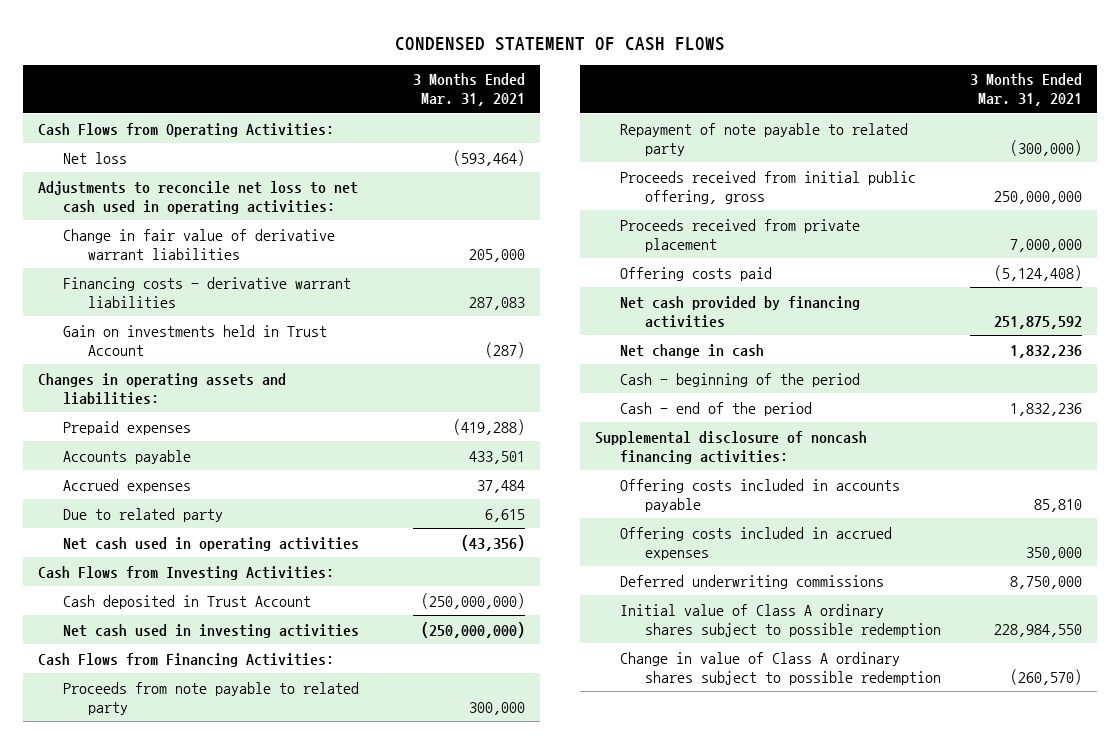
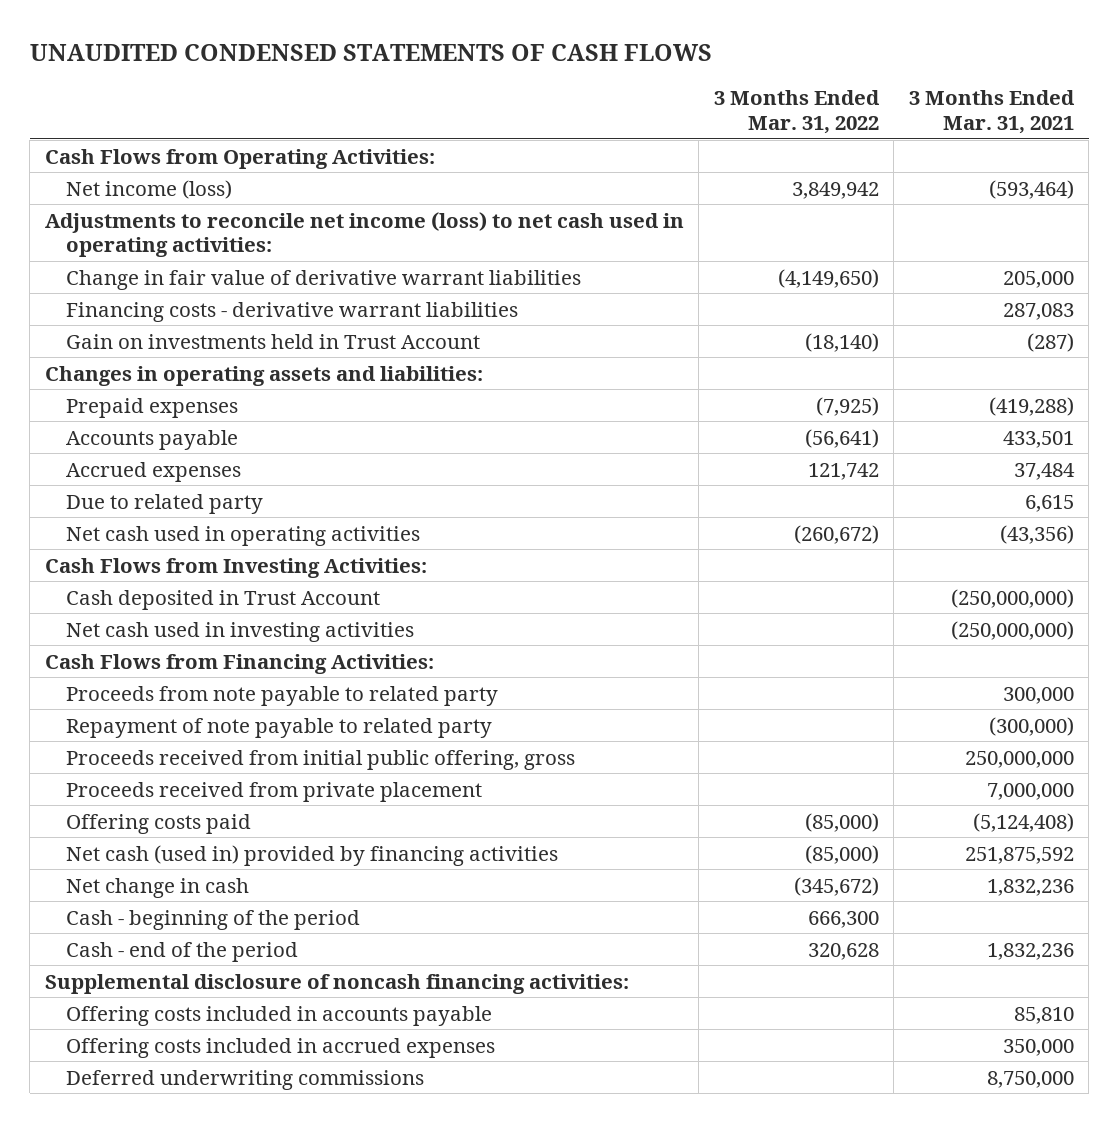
- CONDENSED STATEMENT OF CASH FLOWS
+ UNAUDITED CONDENSED STATEMENTS OF CASH FLOWS
- | 3 Months Ended Mar. 31, 2021
+ | 3 Months Ended Mar. 31, 2022 | 3 Months Ended Mar. 31, 2021
- Net loss | (593,464)
- Adjustments to reconcile net loss to net cash used in operating activities:
+ Net income (loss) | 3,849,942 | (593,464)
+ Adjustments to reconcile net income (loss) to net cash used in operating activities:
- Net cash provided by financing activities | 251,875,592
+ Net cash (used in) provided by financing activities | (85,000) | 251,875,592
- Initial value of Class A ordinary shares subject to possible redemption | 228,984,550
- Change in value of Class A ordinary shares subject to possible redemption | (260,570)

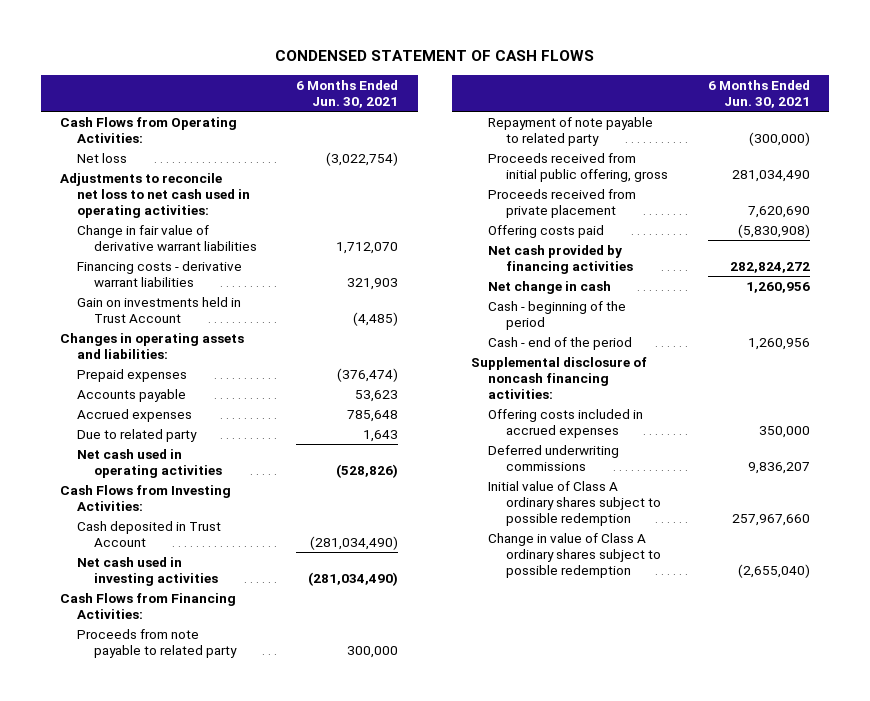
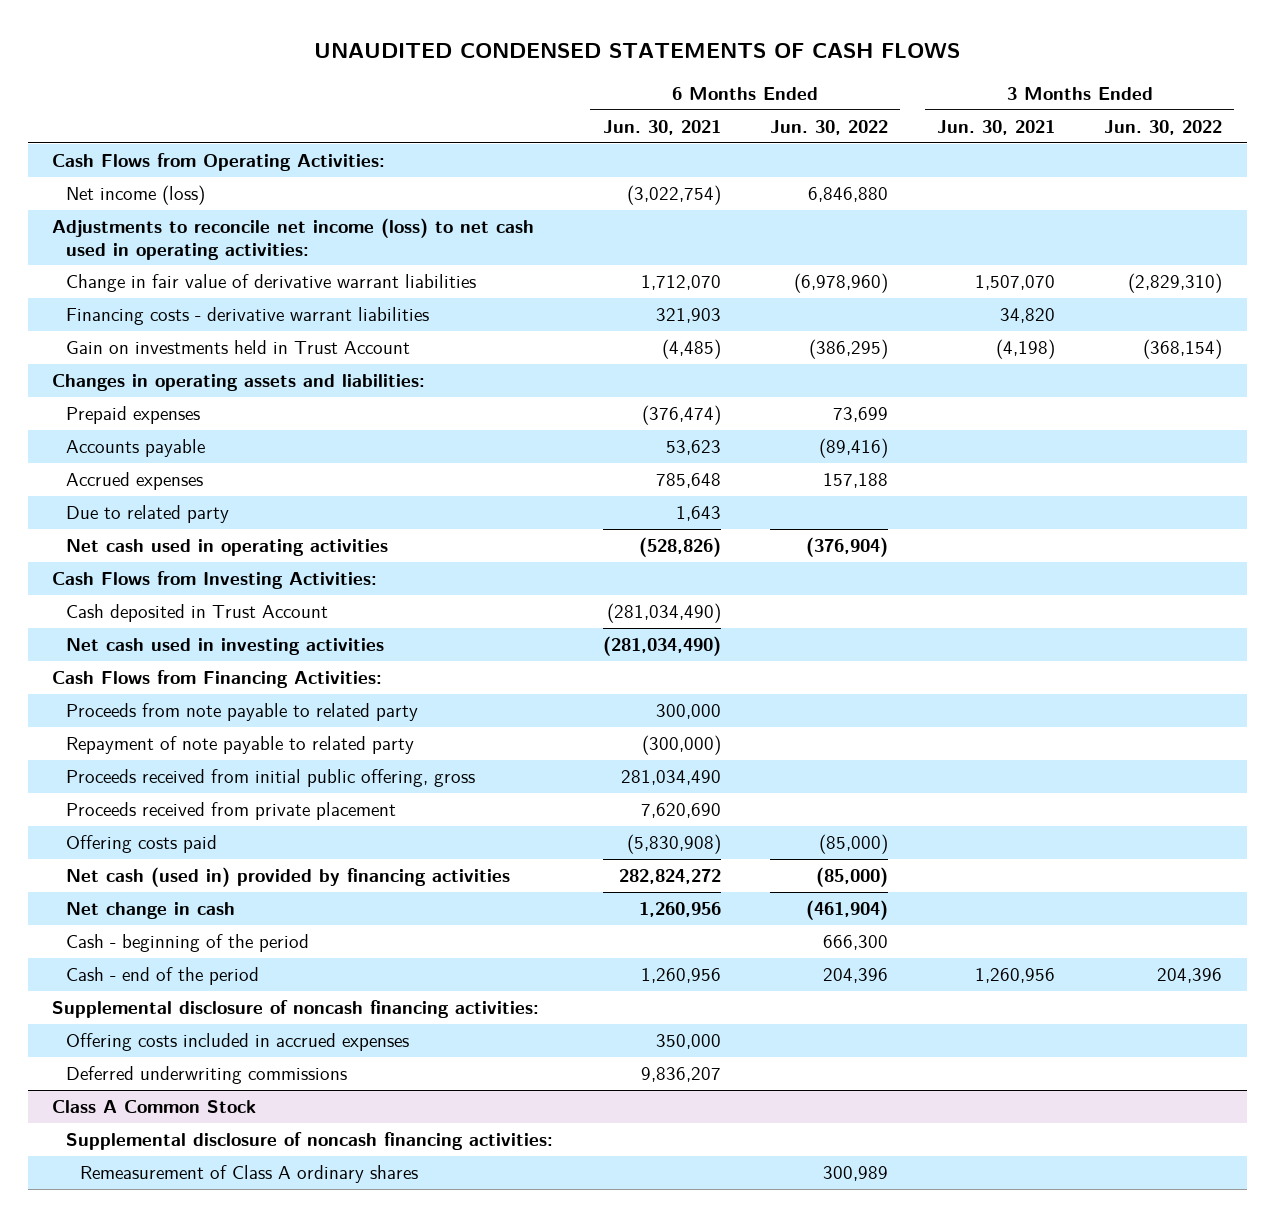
- CONDENSED STATEMENT OF CASH FLOWS
+ UNAUDITED CONDENSED STATEMENTS OF CASH FLOWS
- | 6 Months Ended Jun. 30, 2021
+ | 6 Months Ended Jun. 30, 2021 | 6 Months Ended Jun. 30, 2022 | 3 Months Ended Jun. 30, 2021 | 3 Months Ended Jun. 30, 2022
- Net loss | (3,022,754)
- Adjustments to reconcile net loss to net cash used in operating activities:
+ Net income (loss) | (3,022,754) | 6,846,880 | |
+ Adjustments to reconcile net income (loss) to net cash used in operating activities:
- Net cash provided by financing activities | 282,824,272
+ Net cash (used in) provided by financing activities | 282,824,272 | (85,000) | |
- Initial value of Class A ordinary shares subject to possible redemption | 257,967,660
- Change in value of Class A ordinary shares subject to possible redemption | (2,655,040)
+ Class A Common Stock
+ Supplemental disclosure of noncash financing activities:
+ Remeasurement of Class A ordinary shares | | 300,989 | |

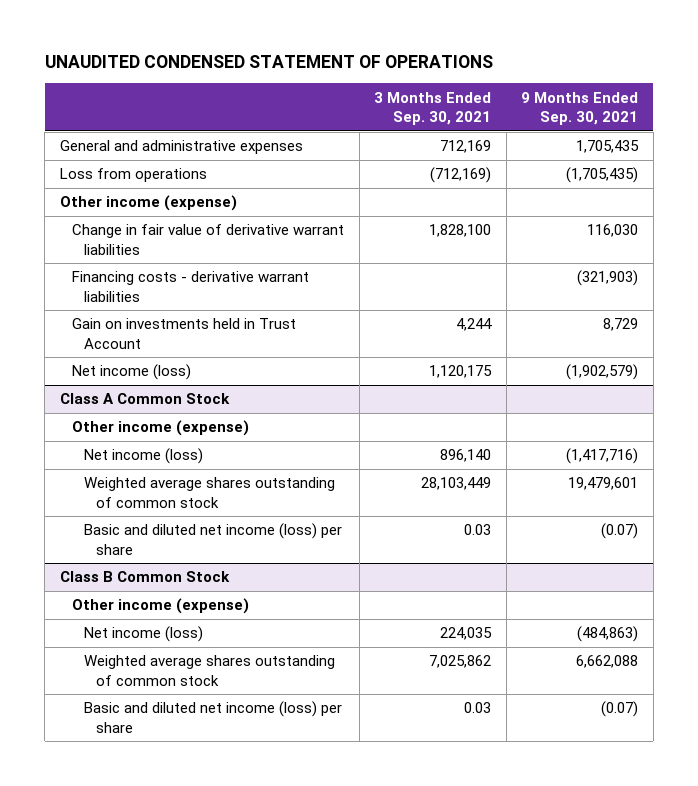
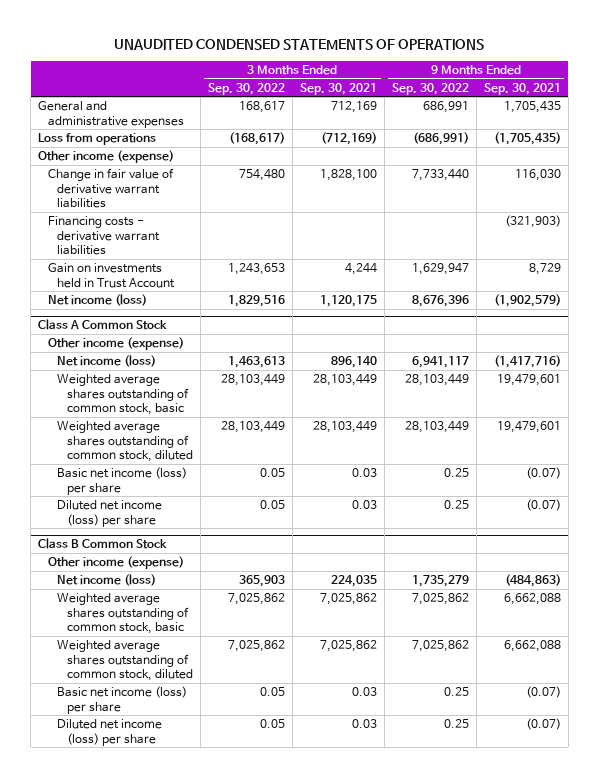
- UNAUDITED CONDENSED STATEMENT OF OPERATIONS
+ UNAUDITED CONDENSED STATEMENTS OF OPERATIONS
- | 3 Months Ended Sep. 30, 2021 | 9 Months Ended Sep. 30, 2021
+ | 3 Months Ended Sep. 30, 2022 | 3 Months Ended Sep. 30, 2021 | 9 Months Ended Sep. 30, 2022 | 9 Months Ended Sep. 30, 2021
@ Class A Common Stock
- Weighted average shares outstanding of common stock | 28,103,449 | 19,479,601
- Basic and diluted net income (loss) per share | 0.03 | (0.07)
+ Weighted average shares outstanding of common stock, basic | 28,103,449 | 28,103,449 | 28,103,449 | 19,479,601
+ Weighted average shares outstanding of common stock, diluted | 28,103,449 | 28,103,449 | 28,103,449 | 19,479,601
+ Basic net income (loss) per share | 0.05 | 0.03 | 0.25 | (0.07)
+ Diluted net income (loss) per share | 0.05 | 0.03 | 0.25 | (0.07)
@ Class B Common Stock
- Weighted average shares outstanding of common stock | 7,025,862 | 6,662,088
- Basic and diluted net income (loss) per share | 0.03 | (0.07)
+ Weighted average shares outstanding of common stock, basic | 7,025,862 | 7,025,862 | 7,025,862 | 6,662,088
+ Weighted average shares outstanding of common stock, diluted | 7,025,862 | 7,025,862 | 7,025,862 | 6,662,088
+ Basic net income (loss) per share | 0.05 | 0.03 | 0.25 | (0.07)
+ Diluted net income (loss) per share | 0.05 | 0.03 | 0.25 | (0.07)

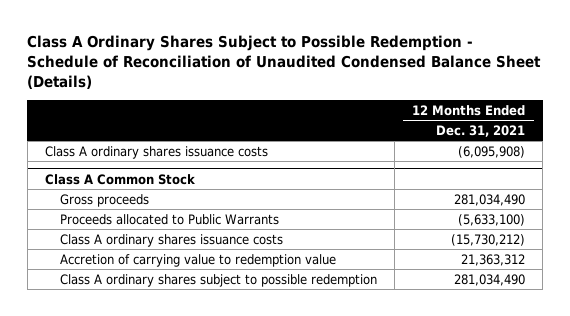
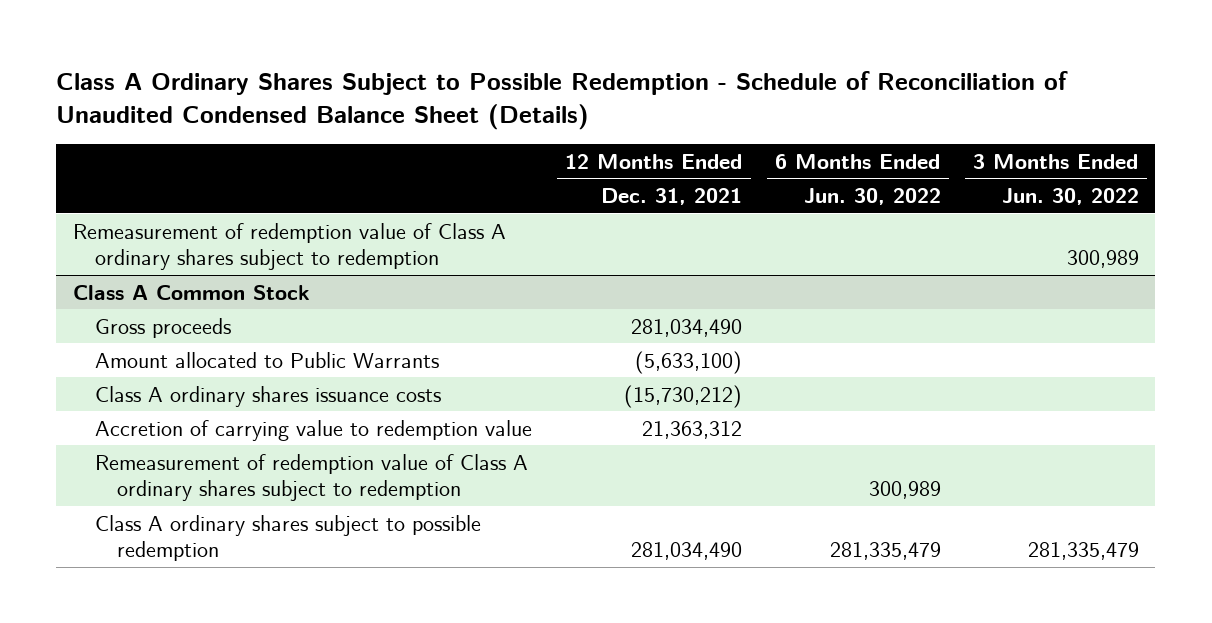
- | 12 Months Ended Dec. 31, 2021
+ | 12 Months Ended Dec. 31, 2021 | 6 Months Ended Jun. 30, 2022 | 3 Months Ended Jun. 30, 2022
- Class A ordinary shares issuance costs | (6,095,908)
+ Remeasurement of redemption value of Class A ordinary shares subject to redemption | | | 300,989
@ Class A Common Stock
- Proceeds allocated to Public Warrants | (5,633,100)
+ Amount allocated to Public Warrants | (5,633,100) | |
+ Remeasurement of redemption value of Class A ordinary shares subject to redemption | | 300,989 |

